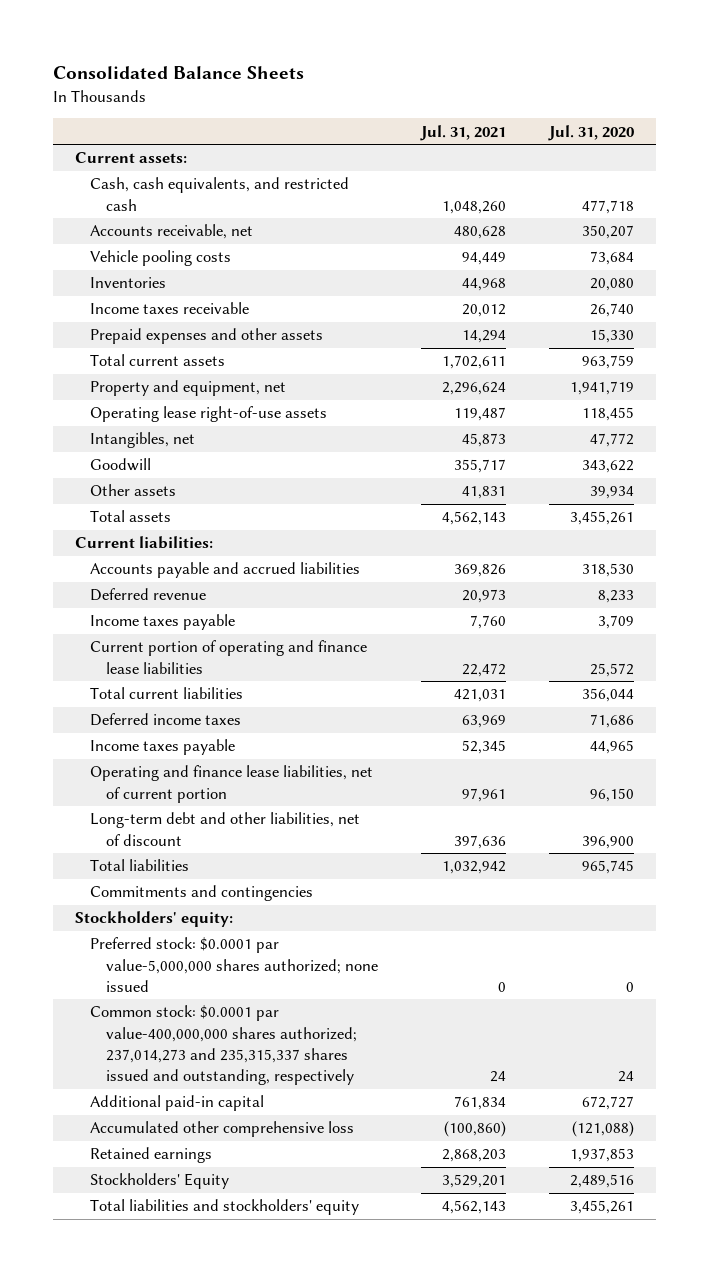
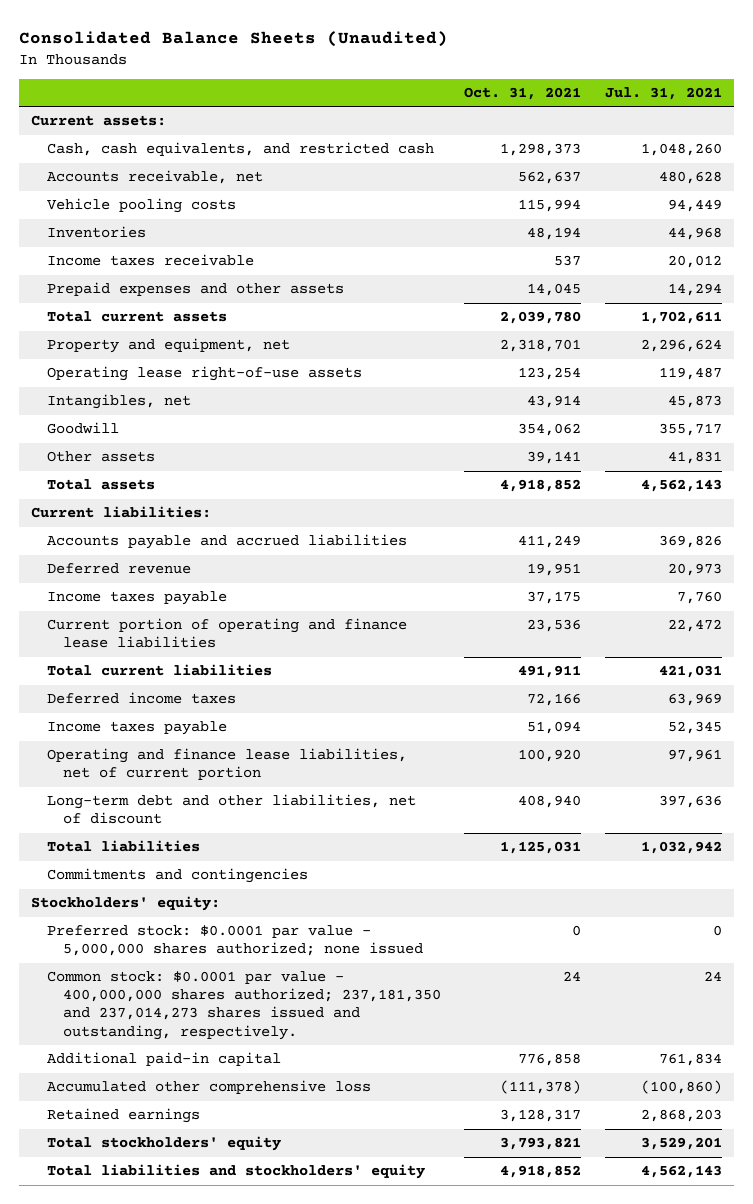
- Consolidated Balance Sheets
+ Consolidated Balance Sheets (Unaudited)
- | Jul. 31, 2021 | Jul. 31, 2020
+ | Oct. 31, 2021 | Jul. 31, 2021
- Preferred stock: $0.0001 par value-5,000,000 shares authorized; none issued | 0 | 0
- Common stock: $0.0001 par value-400,000,000 shares authorized; 237,014,273 and 235,315,337 shares issued and outstanding, respectively | 24 | 24
+ Preferred stock: $0.0001 par value - 5,000,000 shares authorized; none issued | 0 | 0
+ Common stock: $0.0001 par value - 400,000,000 shares authorized; 237,181,350 and 237,014,273 shares issued and outstanding, respectively. | 24 | 24
- Stockholders' Equity | 3,529,201 | 2,489,516
+ Total stockholders' equity | 3,793,821 | 3,529,201

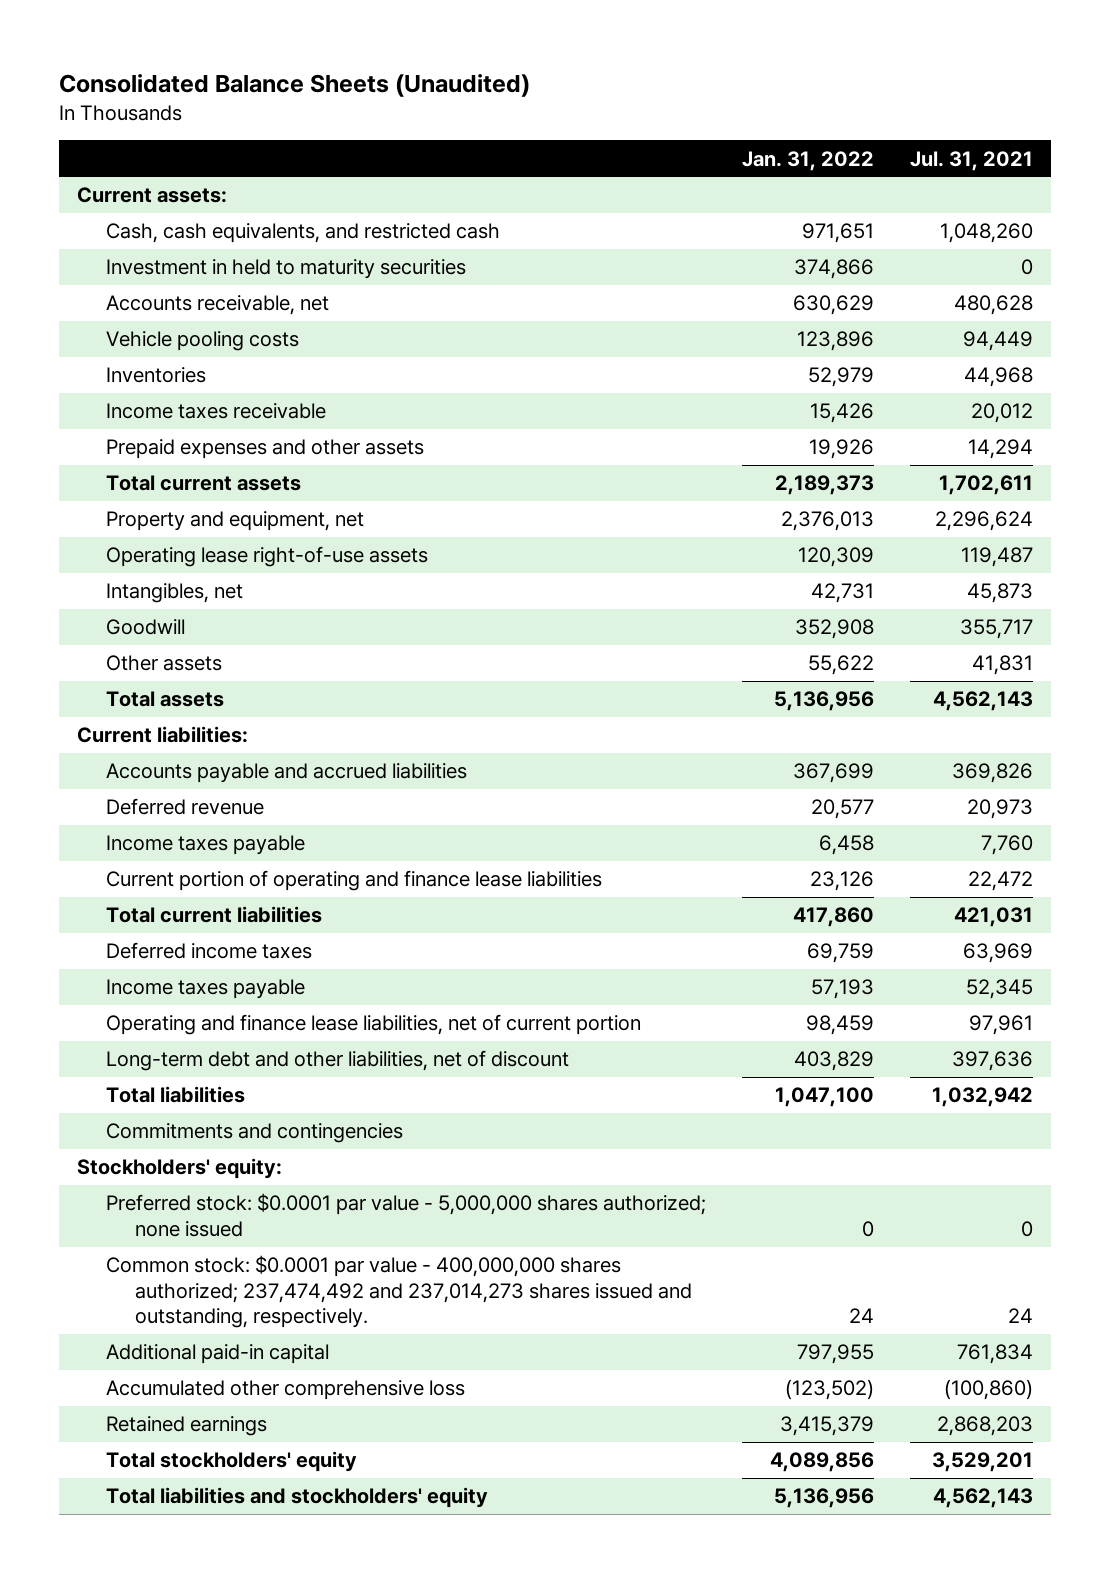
- | Oct. 31, 2021 | Jul. 31, 2021
+ | Jan. 31, 2022 | Jul. 31, 2021
+ Investment in held to maturity securities | 374,866 | 0
- Common stock: $0.0001 par value - 400,000,000 shares authorized; 237,181,350 and 237,014,273 shares issued and outstanding, respectively. | 24 | 24
+ Common stock: $0.0001 par value - 400,000,000 shares authorized; 237,474,492 and 237,014,273 shares issued and outstanding, respectively. | 24 | 24

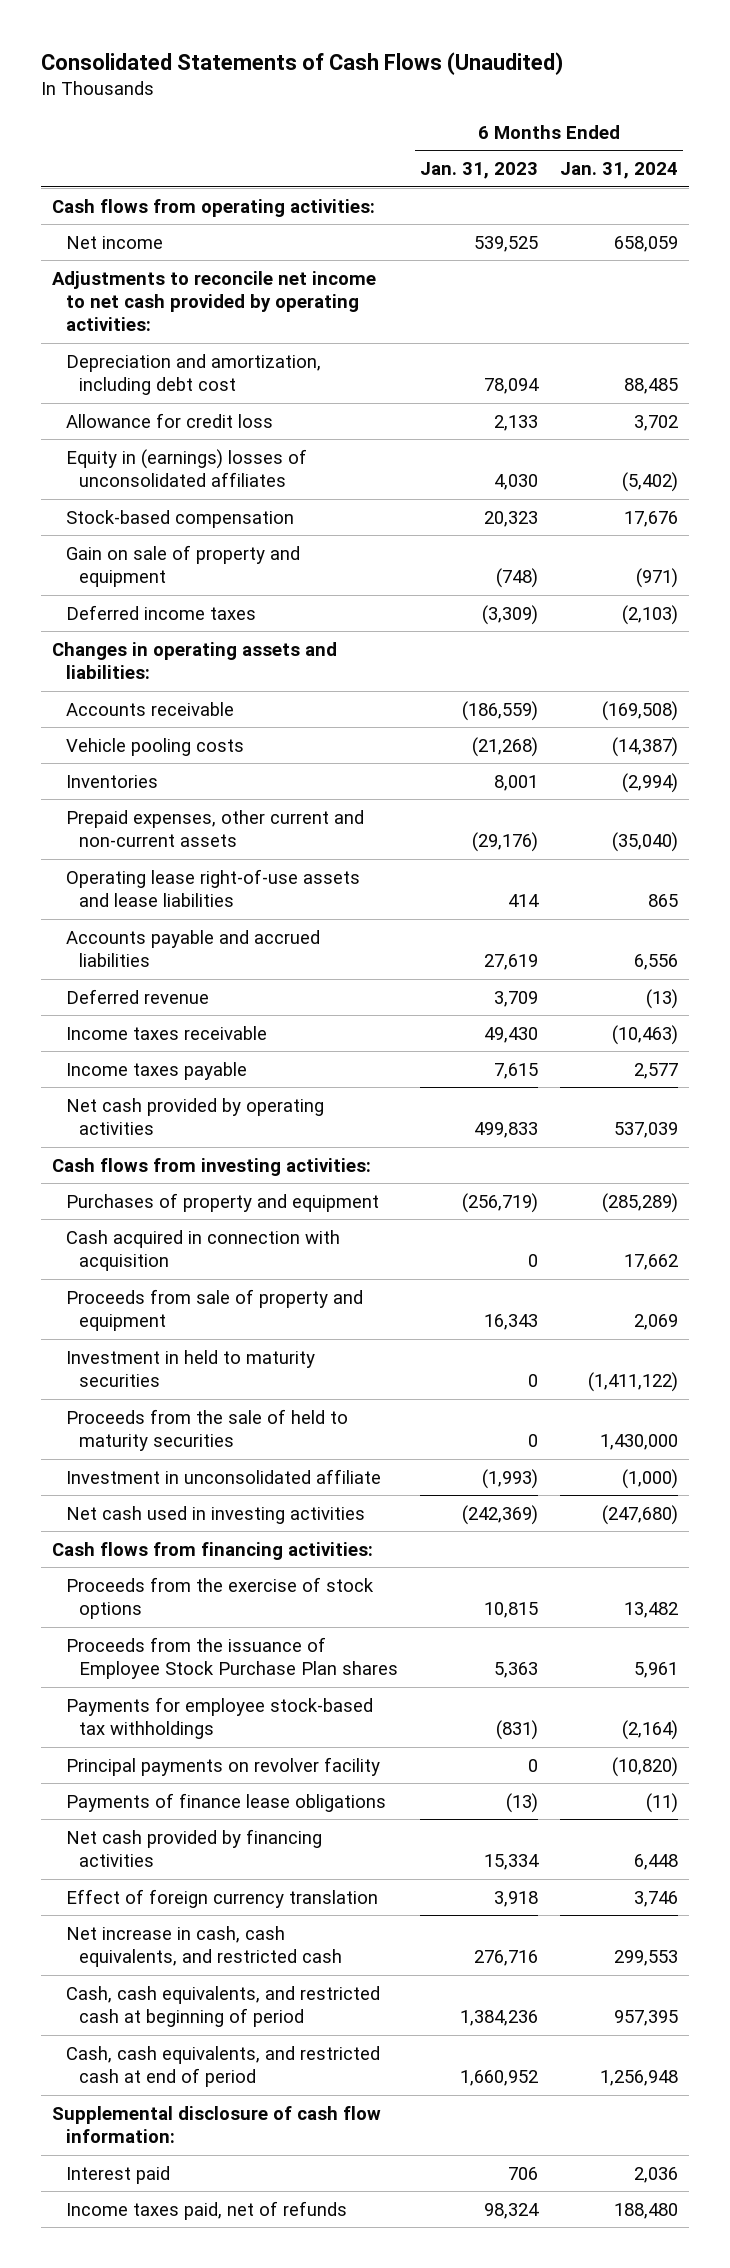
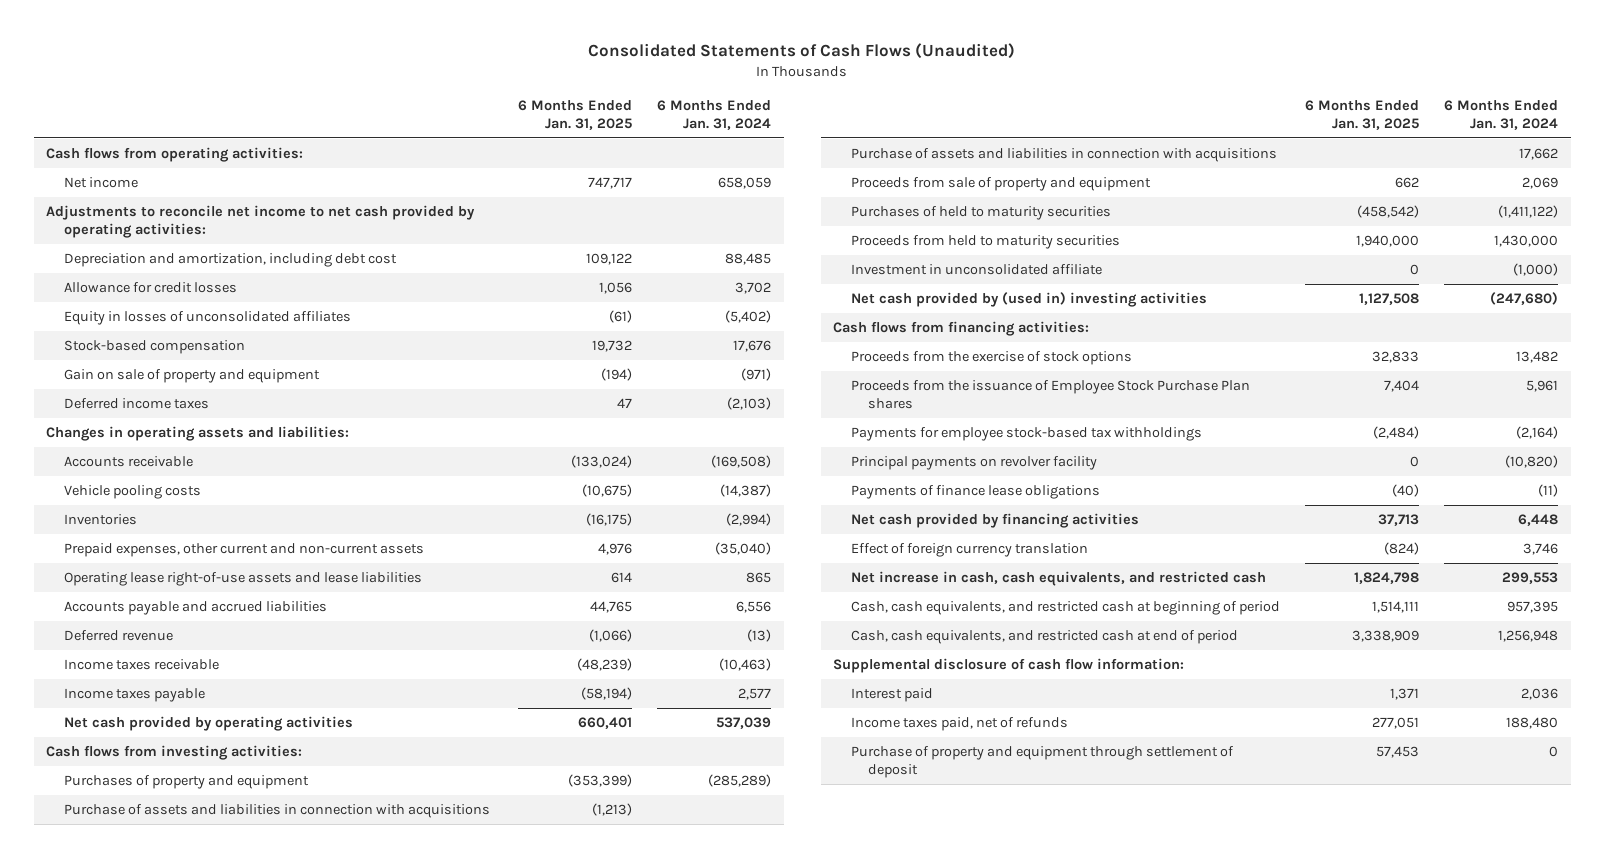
- | 6 Months Ended Jan. 31, 2023 | 6 Months Ended Jan. 31, 2024
+ | 6 Months Ended Jan. 31, 2025 | 6 Months Ended Jan. 31, 2024
- Allowance for credit loss | 2,133 | 3,702
- Equity in (earnings) losses of unconsolidated affiliates | 4,030 | (5,402)
+ Allowance for credit losses | 1,056 | 3,702
+ Equity in losses of unconsolidated affiliates | (61) | (5,402)
- Cash acquired in connection with acquisition | 0 | 17,662
+ Purchase of assets and liabilities in connection with acquisitions | (1,213) |
+ Purchase of assets and liabilities in connection with acquisitions | | 17,662
- Investment in held to maturity securities | 0 | (1,411,122)
- Proceeds from the sale of held to maturity securities | 0 | 1,430,000
+ Purchases of held to maturity securities | (458,542) | (1,411,122)
+ Proceeds from held to maturity securities | 1,940,000 | 1,430,000
- Net cash used in investing activities | (242,369) | (247,680)
+ Net cash provided by (used in) investing activities | 1,127,508 | (247,680)
+ Purchase of property and equipment through settlement of deposit | 57,453 | 0

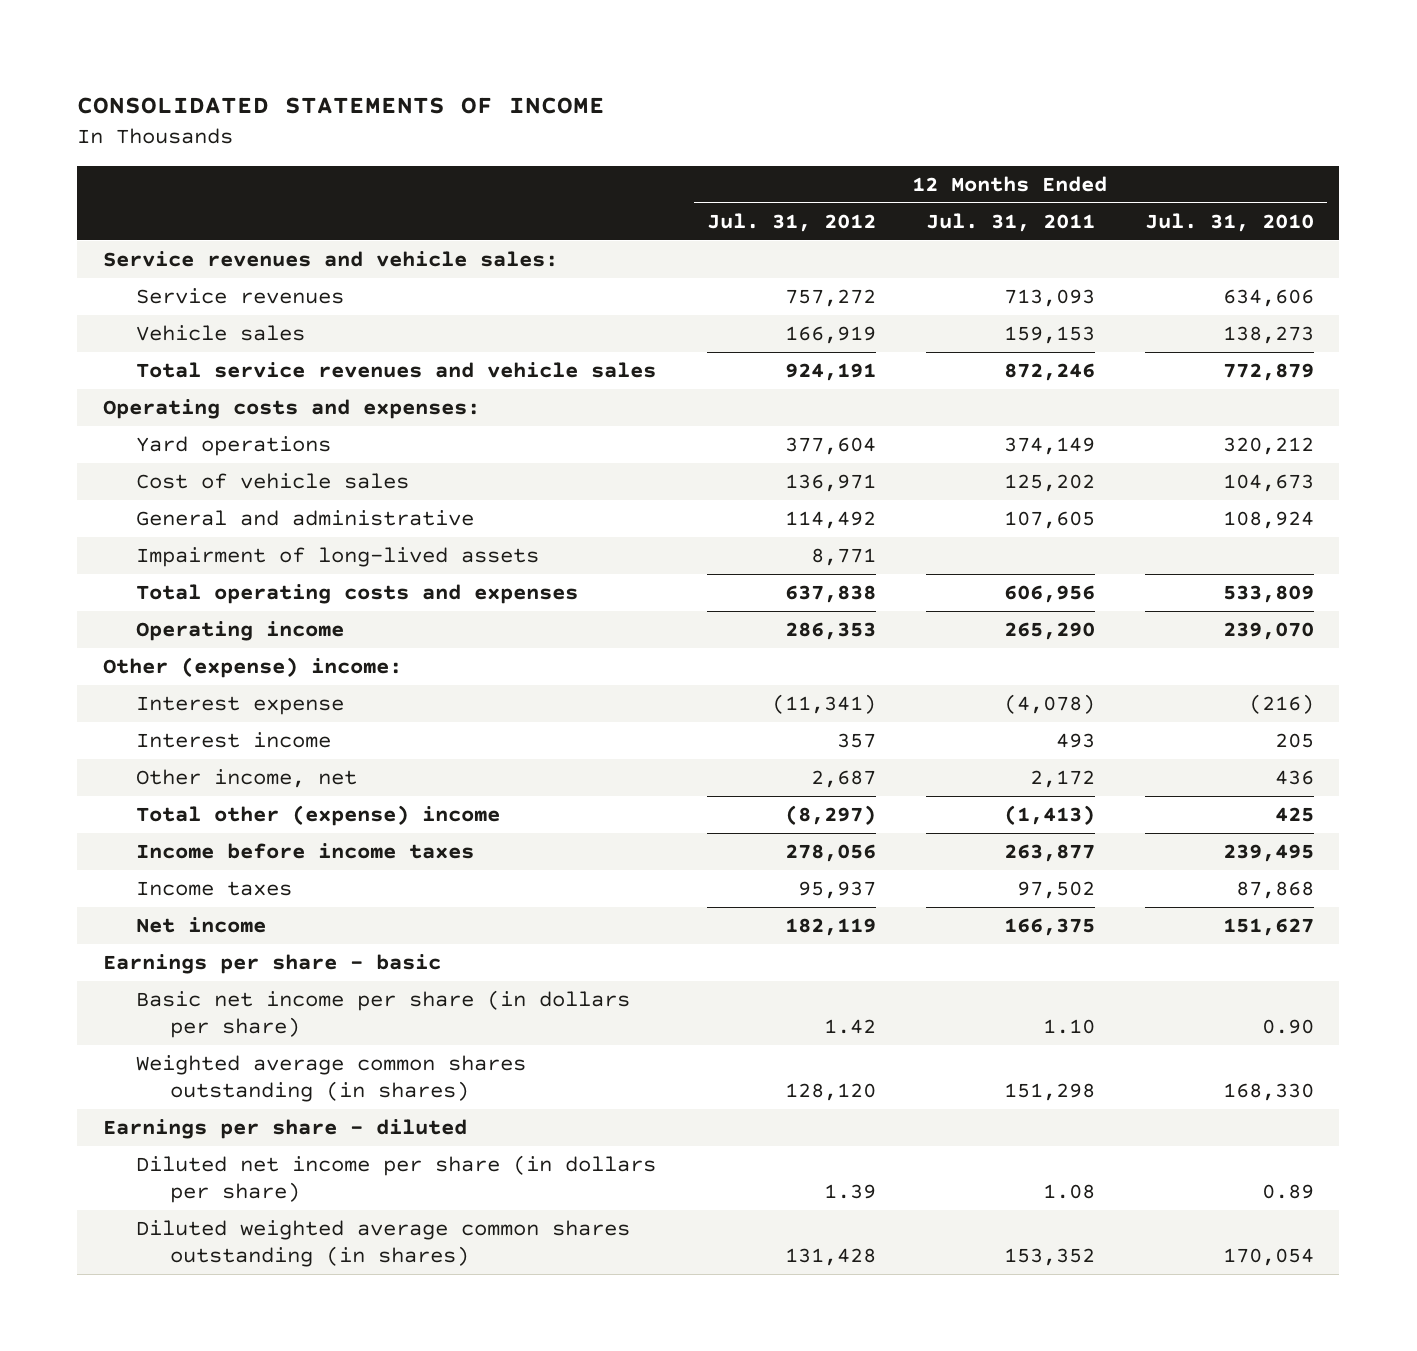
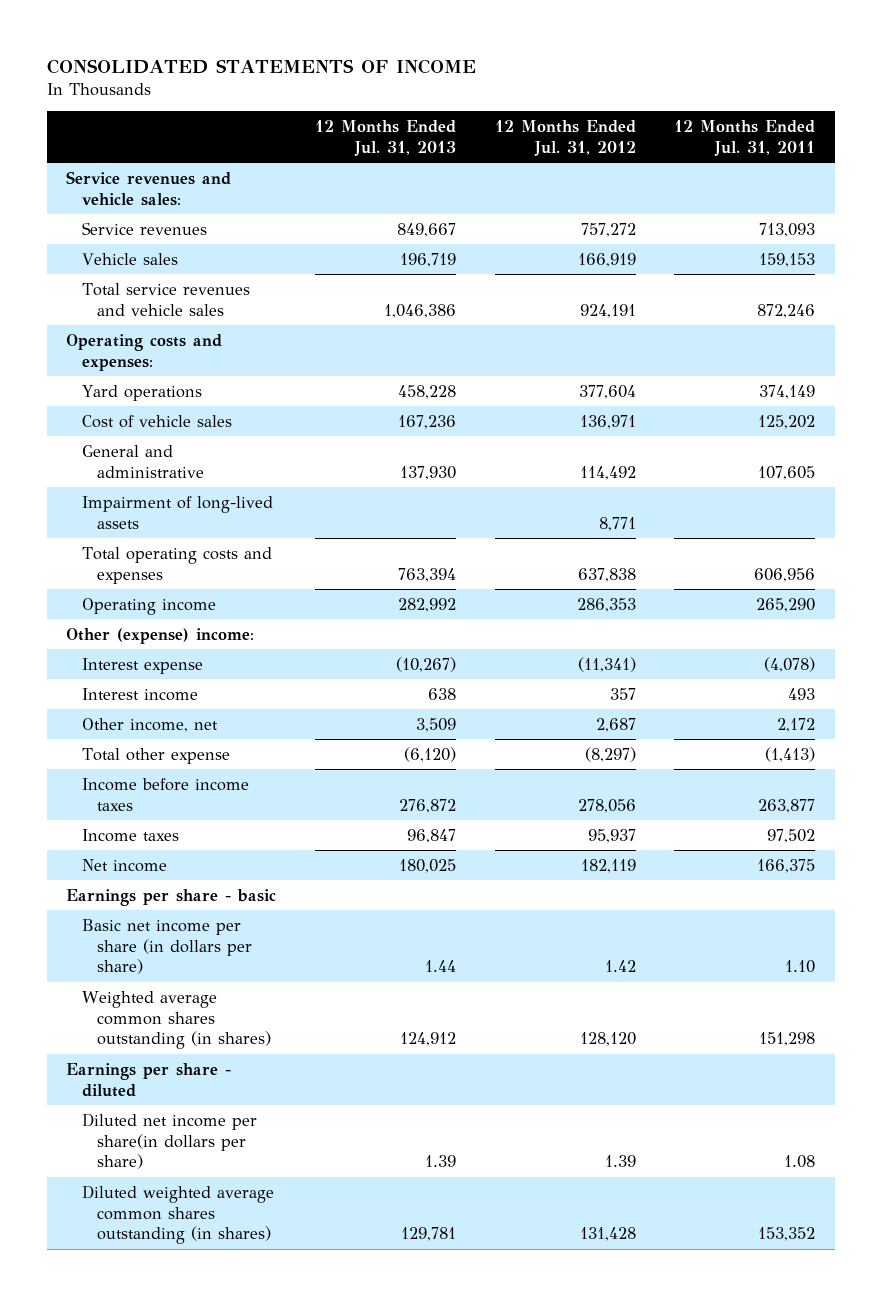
- | 12 Months Ended Jul. 31, 2012 | 12 Months Ended Jul. 31, 2011 | 12 Months Ended Jul. 31, 2010
+ | 12 Months Ended Jul. 31, 2013 | 12 Months Ended Jul. 31, 2012 | 12 Months Ended Jul. 31, 2011
- Total other (expense) income | (8,297) | (1,413) | 425
+ Total other expense | (6,120) | (8,297) | (1,413)
- Diluted net income per share (in dollars per share) | 1.39 | 1.08 | 0.89
+ Diluted net income per share(in dollars per share) | 1.39 | 1.39 | 1.08

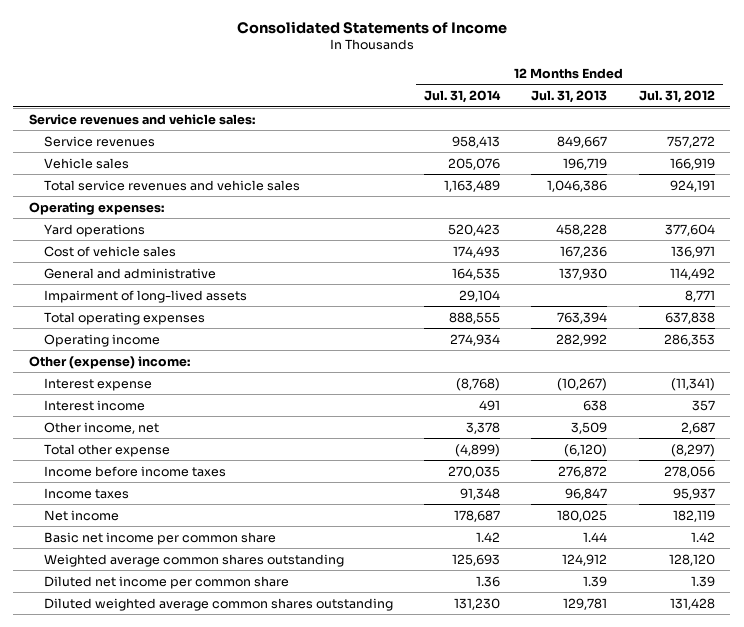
- CONSOLIDATED STATEMENTS OF INCOME
+ Consolidated Statements of Income
- | 12 Months Ended Jul. 31, 2013 | 12 Months Ended Jul. 31, 2012 | 12 Months Ended Jul. 31, 2011
+ | 12 Months Ended Jul. 31, 2014 | 12 Months Ended Jul. 31, 2013 | 12 Months Ended Jul. 31, 2012
- Operating costs and expenses:
+ Operating expenses:
- Total operating costs and expenses | 763,394 | 637,838 | 606,956
+ Total operating expenses | 888,555 | 763,394 | 637,838
- Earnings per share - basic
- Basic net income per share (in dollars per share) | 1.44 | 1.42 | 1.10
- Weighted average common shares outstanding (in shares) | 124,912 | 128,120 | 151,298
- Earnings per share - diluted
- Diluted net income per share(in dollars per share) | 1.39 | 1.39 | 1.08
- Diluted weighted average common shares outstanding (in shares) | 129,781 | 131,428 | 153,352
+ Basic net income per common share | 1.42 | 1.44 | 1.42
+ Weighted average common shares outstanding | 125,693 | 124,912 | 128,120
+ Diluted net income per common share | 1.36 | 1.39 | 1.39
+ Diluted weighted average common shares outstanding | 131,230 | 129,781 | 131,428

